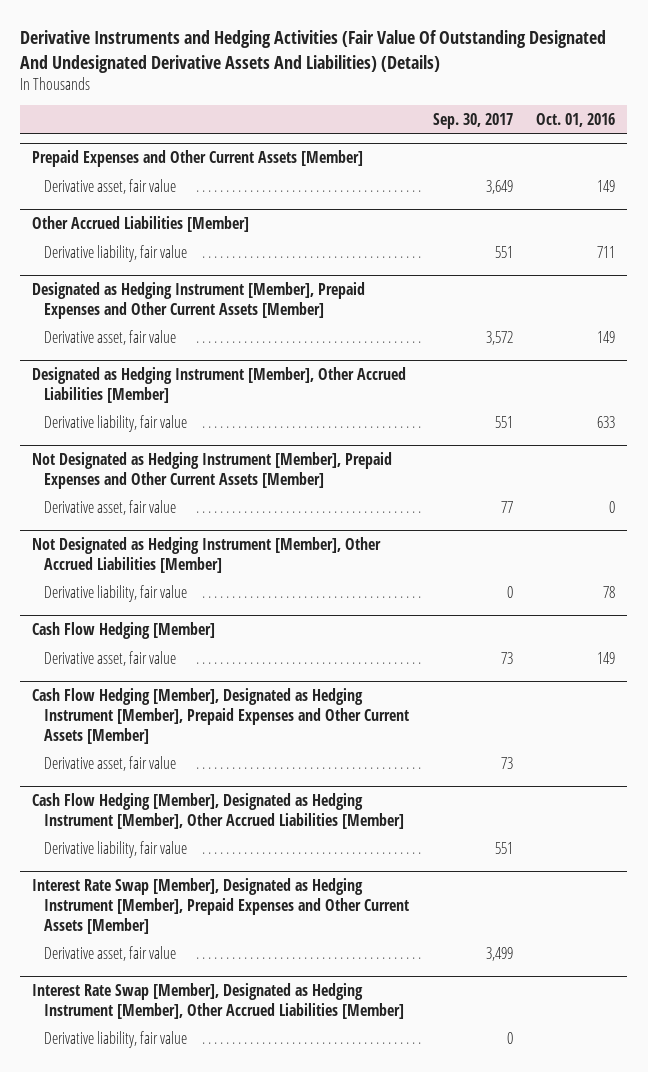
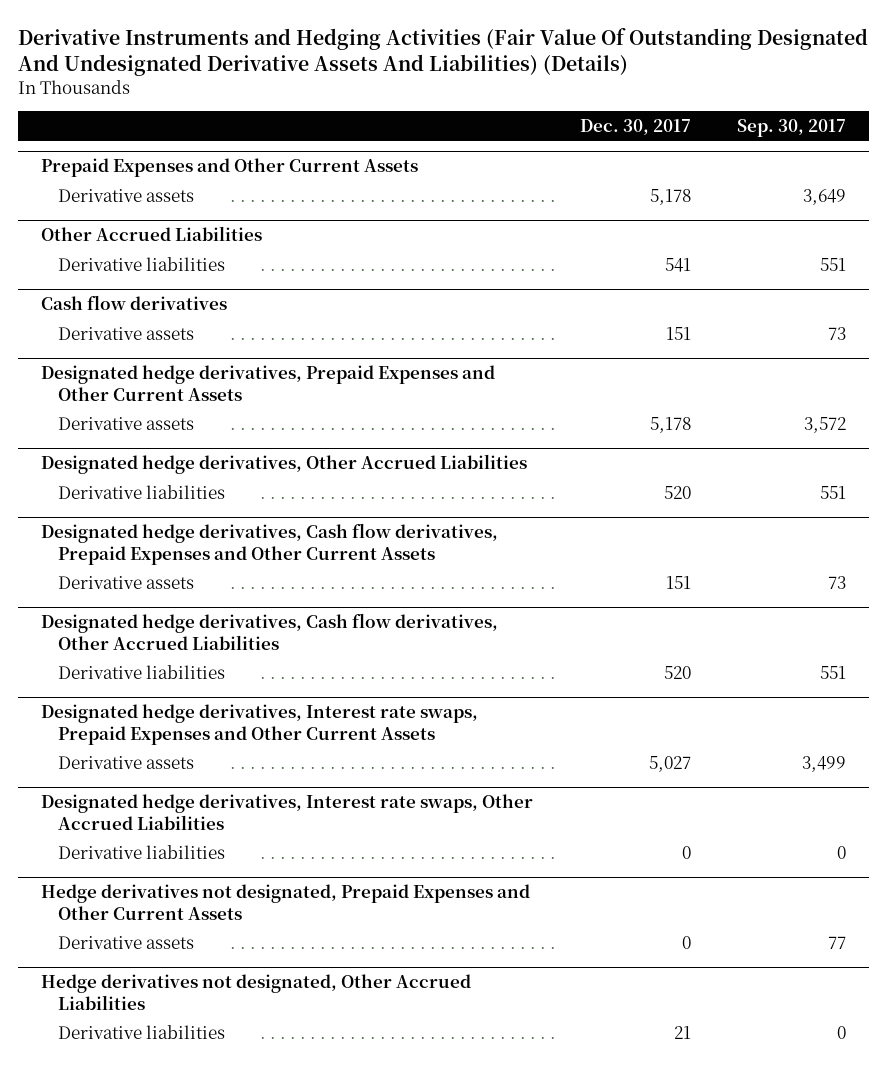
- | Sep. 30, 2017 | Oct. 01, 2016
+ | Dec. 30, 2017 | Sep. 30, 2017
- Prepaid Expenses and Other Current Assets [Member]
- Derivative asset, fair value | 3,649 | 149
- Other Accrued Liabilities [Member]
- Derivative liability, fair value | 551 | 711
- Designated as Hedging Instrument [Member], Prepaid Expenses and Other Current Assets [Member]
- Derivative asset, fair value | 3,572 | 149
- Designated as Hedging Instrument [Member], Other Accrued Liabilities [Member]
- Derivative liability, fair value | 551 | 633
- Not Designated as Hedging Instrument [Member], Prepaid Expenses and Other Current Assets [Member]
- Derivative asset, fair value | 77 | 0
- Not Designated as Hedging Instrument [Member], Other Accrued Liabilities [Member]
- Derivative liability, fair value | 0 | 78
- Cash Flow Hedging [Member]
- Derivative asset, fair value | 73 | 149
- Cash Flow Hedging [Member], Designated as Hedging Instrument [Member], Prepaid Expenses and Other Current Assets [Member]
- Derivative asset, fair value | 73 |
- Cash Flow Hedging [Member], Designated as Hedging Instrument [Member], Other Accrued Liabilities [Member]
- Derivative liability, fair value | 551 |
- Interest Rate Swap [Member], Designated as Hedging Instrument [Member], Prepaid Expenses and Other Current Assets [Member]
- Derivative asset, fair value | 3,499 |
- Interest Rate Swap [Member], Designated as Hedging Instrument [Member], Other Accrued Liabilities [Member]
- Derivative liability, fair value | 0 |
+ Prepaid Expenses and Other Current Assets
+ Derivative assets | 5,178 | 3,649
+ Other Accrued Liabilities
+ Derivative liabilities | 541 | 551
+ Cash flow derivatives
+ Derivative assets | 151 | 73
+ Designated hedge derivatives, Prepaid Expenses and Other Current Assets
+ Derivative assets | 5,178 | 3,572
+ Designated hedge derivatives, Other Accrued Liabilities
+ Derivative liabilities | 520 | 551
+ Designated hedge derivatives, Cash flow derivatives, Prepaid Expenses and Other Current Assets
+ Derivative assets | 151 | 73
+ Designated hedge derivatives, Cash flow derivatives, Other Accrued Liabilities
+ Derivative liabilities | 520 | 551
+ Designated hedge derivatives, Interest rate swaps, Prepaid Expenses and Other Current Assets
+ Derivative assets | 5,027 | 3,499
+ Designated hedge derivatives, Interest rate swaps, Other Accrued Liabilities
+ Derivative liabilities | 0 | 0
+ Hedge derivatives not designated, Prepaid Expenses and Other Current Assets
+ Derivative assets | 0 | 77
+ Hedge derivatives not designated, Other Accrued Liabilities
+ Derivative liabilities | 21 | 0

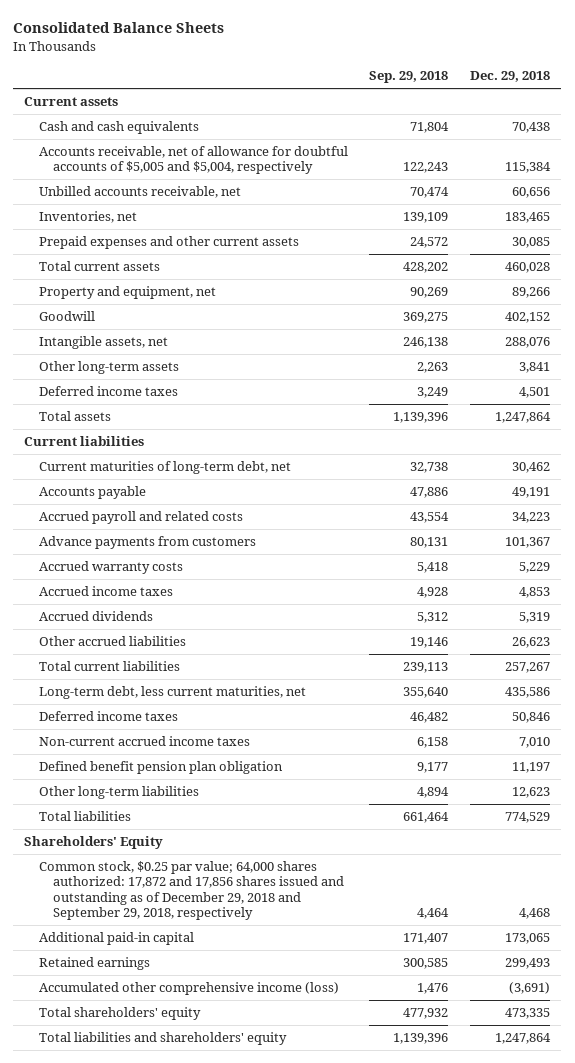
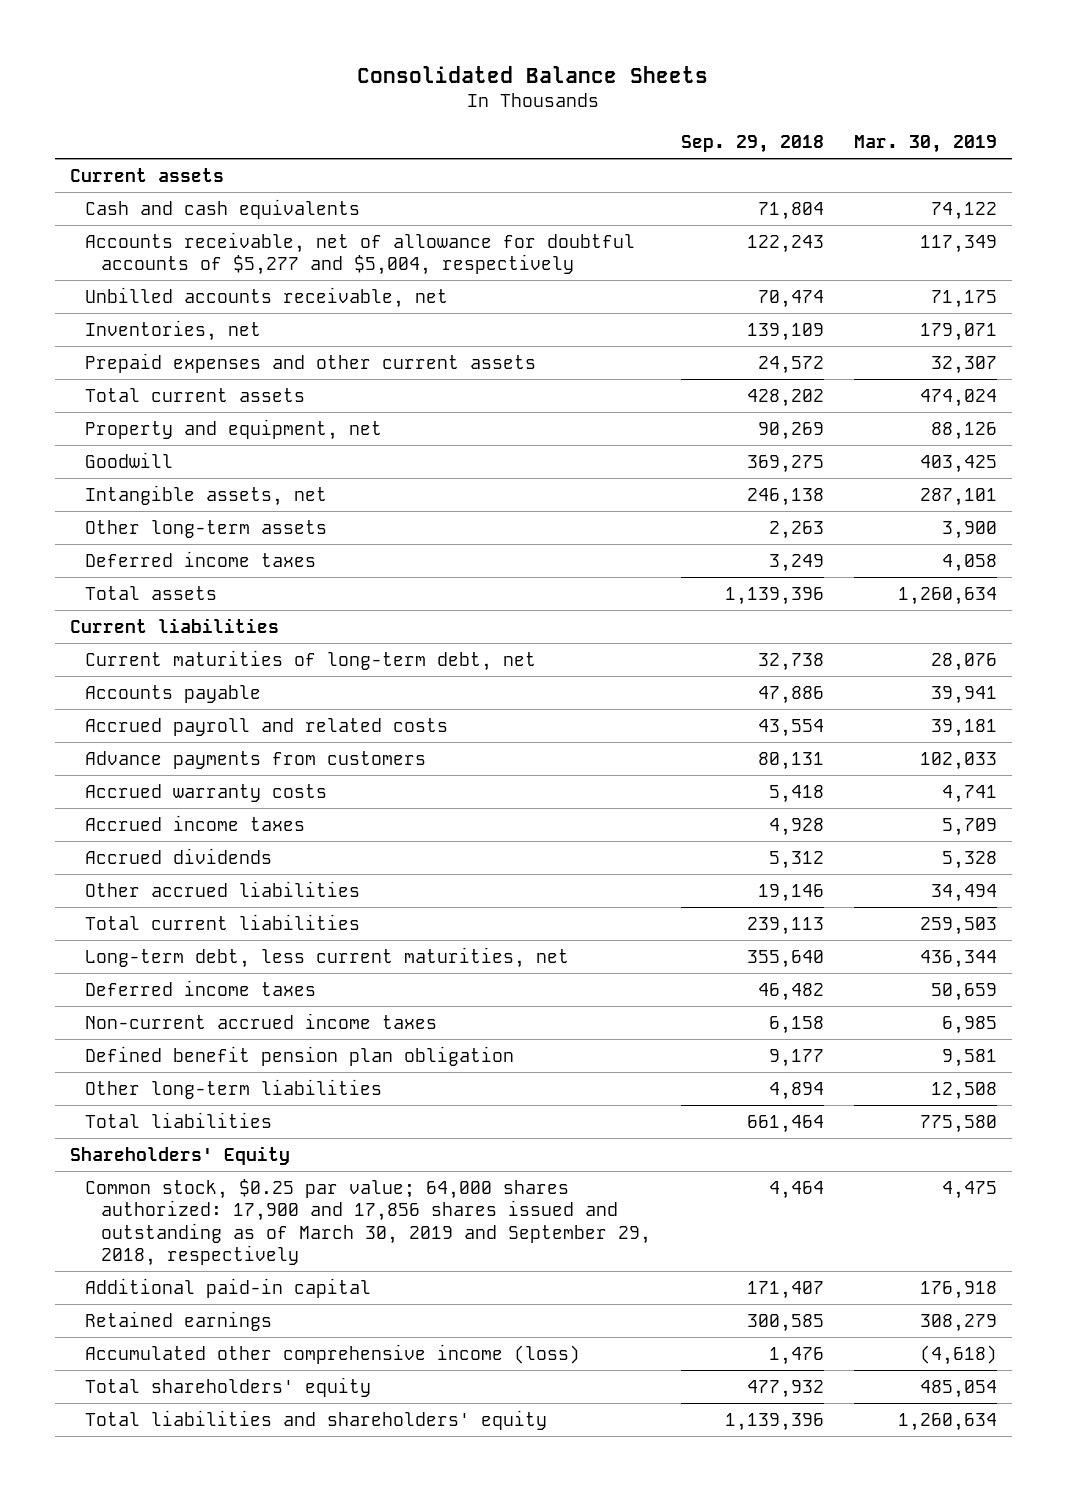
- | Sep. 29, 2018 | Dec. 29, 2018
+ | Sep. 29, 2018 | Mar. 30, 2019
- Accounts receivable, net of allowance for doubtful accounts of $5,005 and $5,004, respectively | 122,243 | 115,384
+ Accounts receivable, net of allowance for doubtful accounts of $5,277 and $5,004, respectively | 122,243 | 117,349
- Common stock, $0.25 par value; 64,000 shares authorized: 17,872 and 17,856 shares issued and outstanding as of December 29, 2018 and September 29, 2018, respectively | 4,464 | 4,468
+ Common stock, $0.25 par value; 64,000 shares authorized: 17,900 and 17,856 shares issued and outstanding as of March 30, 2019 and September 29, 2018, respectively | 4,464 | 4,475

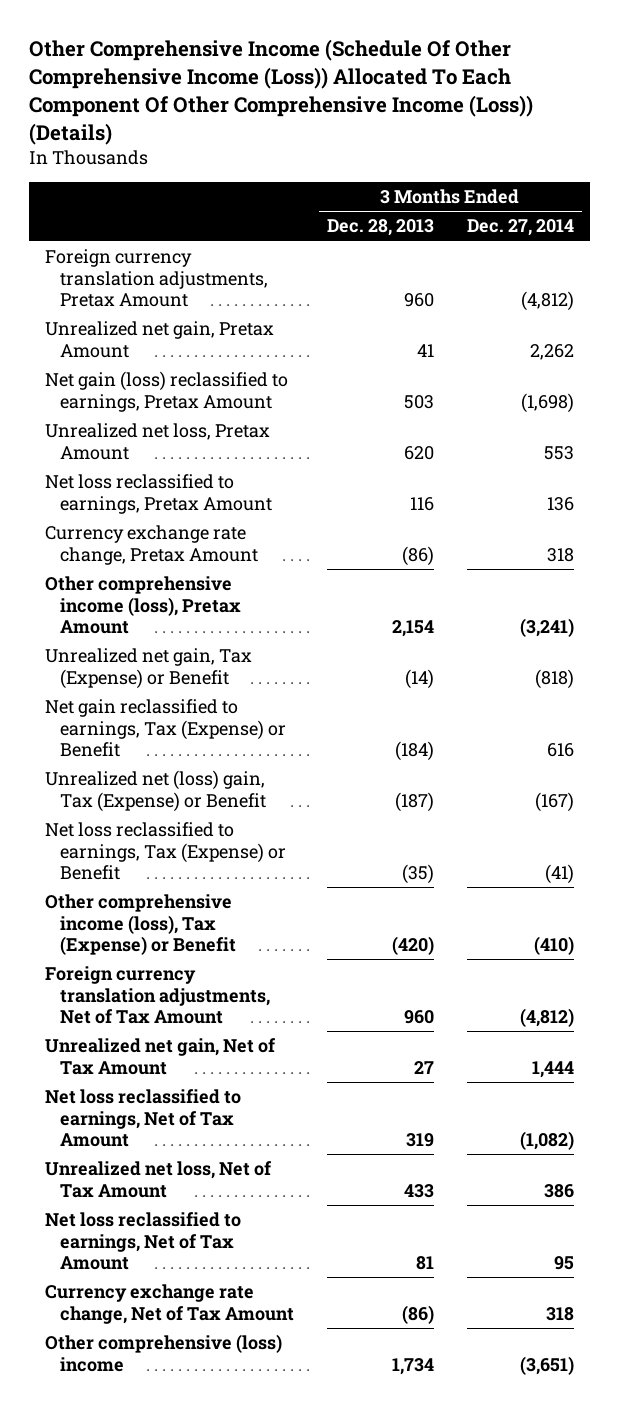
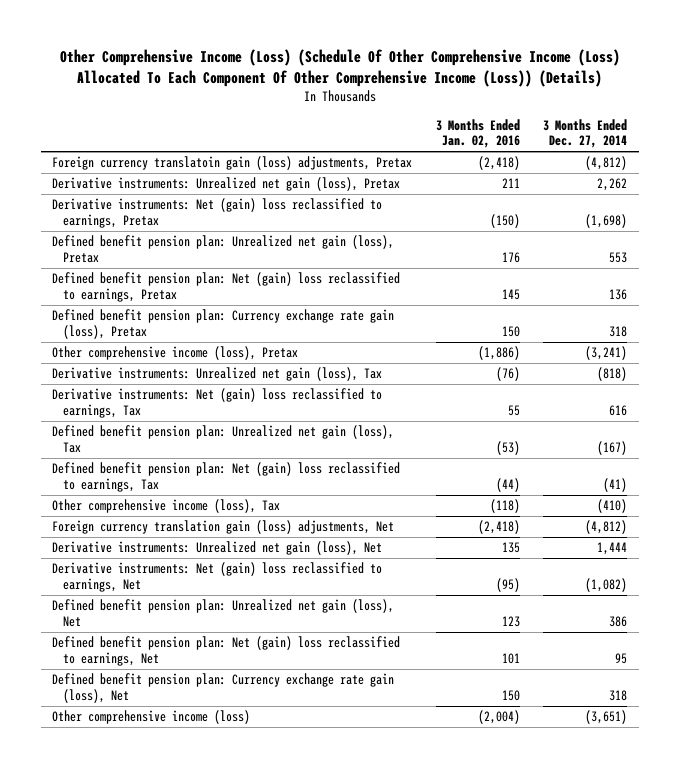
- Other Comprehensive Income (Schedule Of Other Comprehensive Income (Loss)) Allocated To Each Component Of Other Comprehensive Income (Loss)) (Details)
+ Other Comprehensive Income (Loss) (Schedule Of Other Comprehensive Income (Loss) Allocated To Each Component Of Other Comprehensive Income (Loss)) (Details)
- | 3 Months Ended Dec. 28, 2013 | 3 Months Ended Dec. 27, 2014
+ | 3 Months Ended Jan. 02, 2016 | 3 Months Ended Dec. 27, 2014
- Foreign currency translation adjustments, Pretax Amount | 960 | (4,812)
- Unrealized net gain, Pretax Amount | 41 | 2,262
- Net gain (loss) reclassified to earnings, Pretax Amount | 503 | (1,698)
- Unrealized net loss, Pretax Amount | 620 | 553
- Net loss reclassified to earnings, Pretax Amount | 116 | 136
- Currency exchange rate change, Pretax Amount | (86) | 318
- Other comprehensive income (loss), Pretax Amount | 2,154 | (3,241)
- Unrealized net gain, Tax (Expense) or Benefit | (14) | (818)
- Net gain reclassified to earnings, Tax (Expense) or Benefit | (184) | 616
- Unrealized net (loss) gain, Tax (Expense) or Benefit | (187) | (167)
- Net loss reclassified to earnings, Tax (Expense) or Benefit | (35) | (41)
- Other comprehensive income (loss), Tax (Expense) or Benefit | (420) | (410)
- Foreign currency translation adjustments, Net of Tax Amount | 960 | (4,812)
- Unrealized net gain, Net of Tax Amount | 27 | 1,444
- Net loss reclassified to earnings, Net of Tax Amount | 319 | (1,082)
- Unrealized net loss, Net of Tax Amount | 433 | 386
- Net loss reclassified to earnings, Net of Tax Amount | 81 | 95
- Currency exchange rate change, Net of Tax Amount | (86) | 318
- Other comprehensive (loss) income | 1,734 | (3,651)
+ Foreign currency translatoin gain (loss) adjustments, Pretax | (2,418) | (4,812)
+ Derivative instruments: Unrealized net gain (loss), Pretax | 211 | 2,262
+ Derivative instruments: Net (gain) loss reclassified to earnings, Pretax | (150) | (1,698)
+ Defined benefit pension plan: Unrealized net gain (loss), Pretax | 176 | 553
+ Defined benefit pension plan: Net (gain) loss reclassified to earnings, Pretax | 145 | 136
+ Defined benefit pension plan: Currency exchange rate gain (loss), Pretax | 150 | 318
+ Other comprehensive income (loss), Pretax | (1,886) | (3,241)
+ Derivative instruments: Unrealized net gain (loss), Tax | (76) | (818)
+ Derivative instruments: Net (gain) loss reclassified to earnings, Tax | 55 | 616
+ Defined benefit pension plan: Unrealized net gain (loss), Tax | (53) | (167)
+ Defined benefit pension plan: Net (gain) loss reclassified to earnings, Tax | (44) | (41)
+ Other comprehensive income (loss), Tax | (118) | (410)
+ Foreign currency translation gain (loss) adjustments, Net | (2,418) | (4,812)
+ Derivative instruments: Unrealized net gain (loss), Net | 135 | 1,444
+ Derivative instruments: Net (gain) loss reclassified to earnings, Net | (95) | (1,082)
+ Defined benefit pension plan: Unrealized net gain (loss), Net | 123 | 386
+ Defined benefit pension plan: Net (gain) loss reclassified to earnings, Net | 101 | 95
+ Defined benefit pension plan: Currency exchange rate gain (loss), Net | 150 | 318
+ Other comprehensive income (loss) | (2,004) | (3,651)

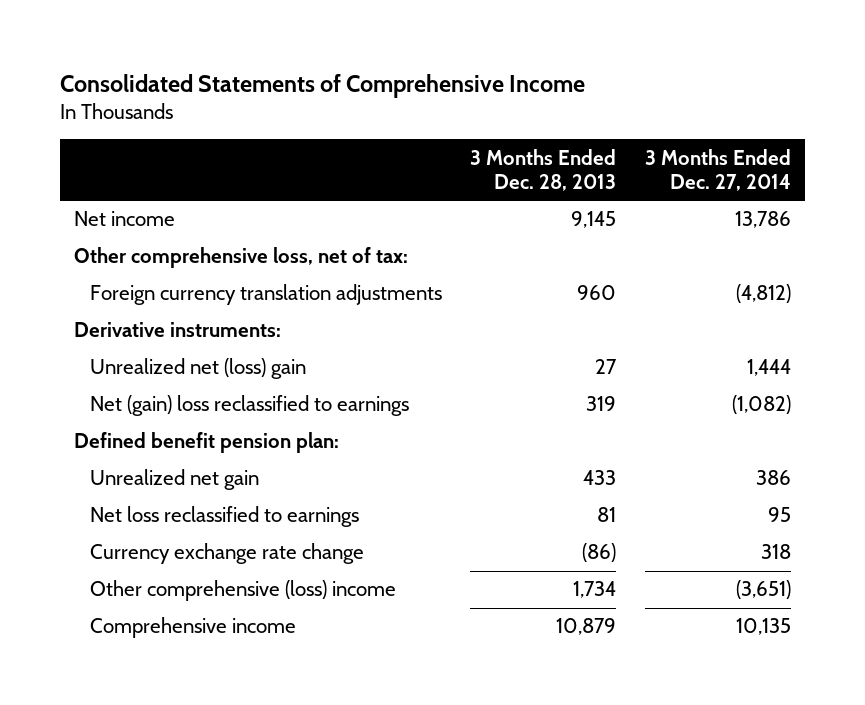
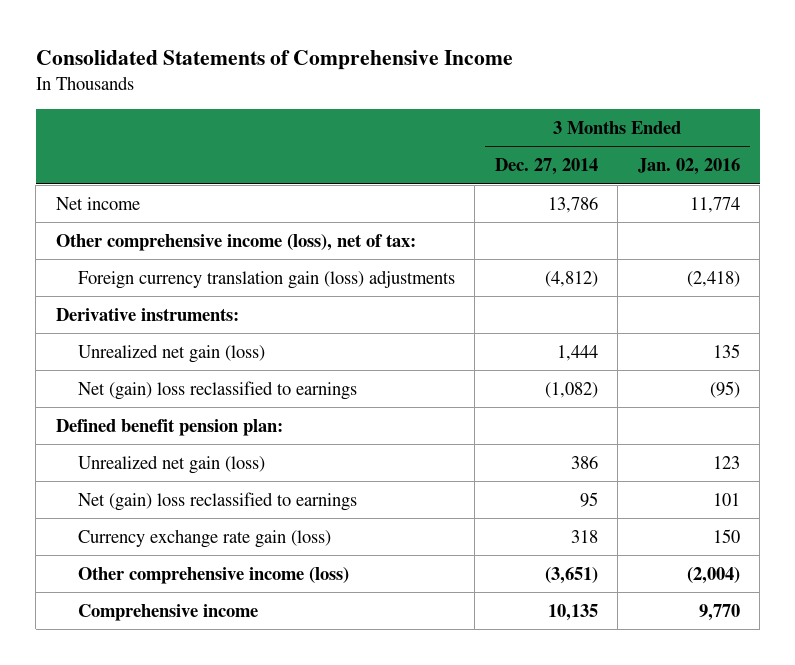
- | 3 Months Ended Dec. 28, 2013 | 3 Months Ended Dec. 27, 2014
+ | 3 Months Ended Dec. 27, 2014 | 3 Months Ended Jan. 02, 2016
- Other comprehensive loss, net of tax:
- Foreign currency translation adjustments | 960 | (4,812)
+ Other comprehensive income (loss), net of tax:
+ Foreign currency translation gain (loss) adjustments | (4,812) | (2,418)
- Unrealized net (loss) gain | 27 | 1,444
+ Unrealized net gain (loss) | 1,444 | 135
- Unrealized net gain | 433 | 386
- Net loss reclassified to earnings | 81 | 95
- Currency exchange rate change | (86) | 318
- Other comprehensive (loss) income | 1,734 | (3,651)
+ Unrealized net gain (loss) | 386 | 123
+ Net (gain) loss reclassified to earnings | 95 | 101
+ Currency exchange rate gain (loss) | 318 | 150
+ Other comprehensive income (loss) | (3,651) | (2,004)

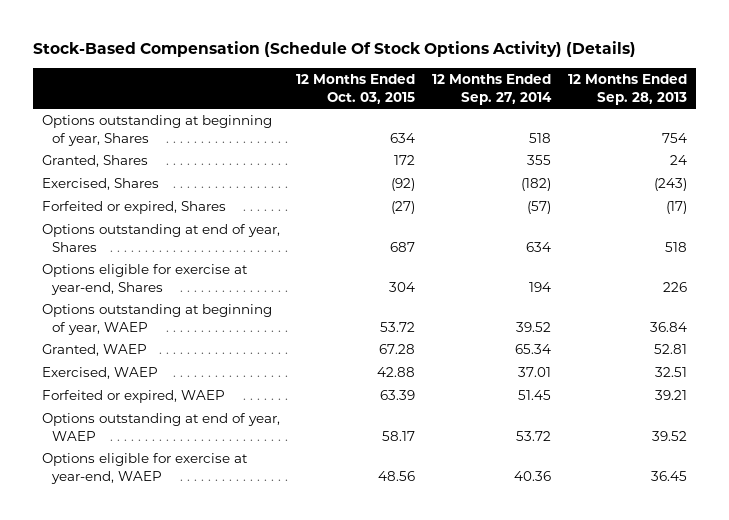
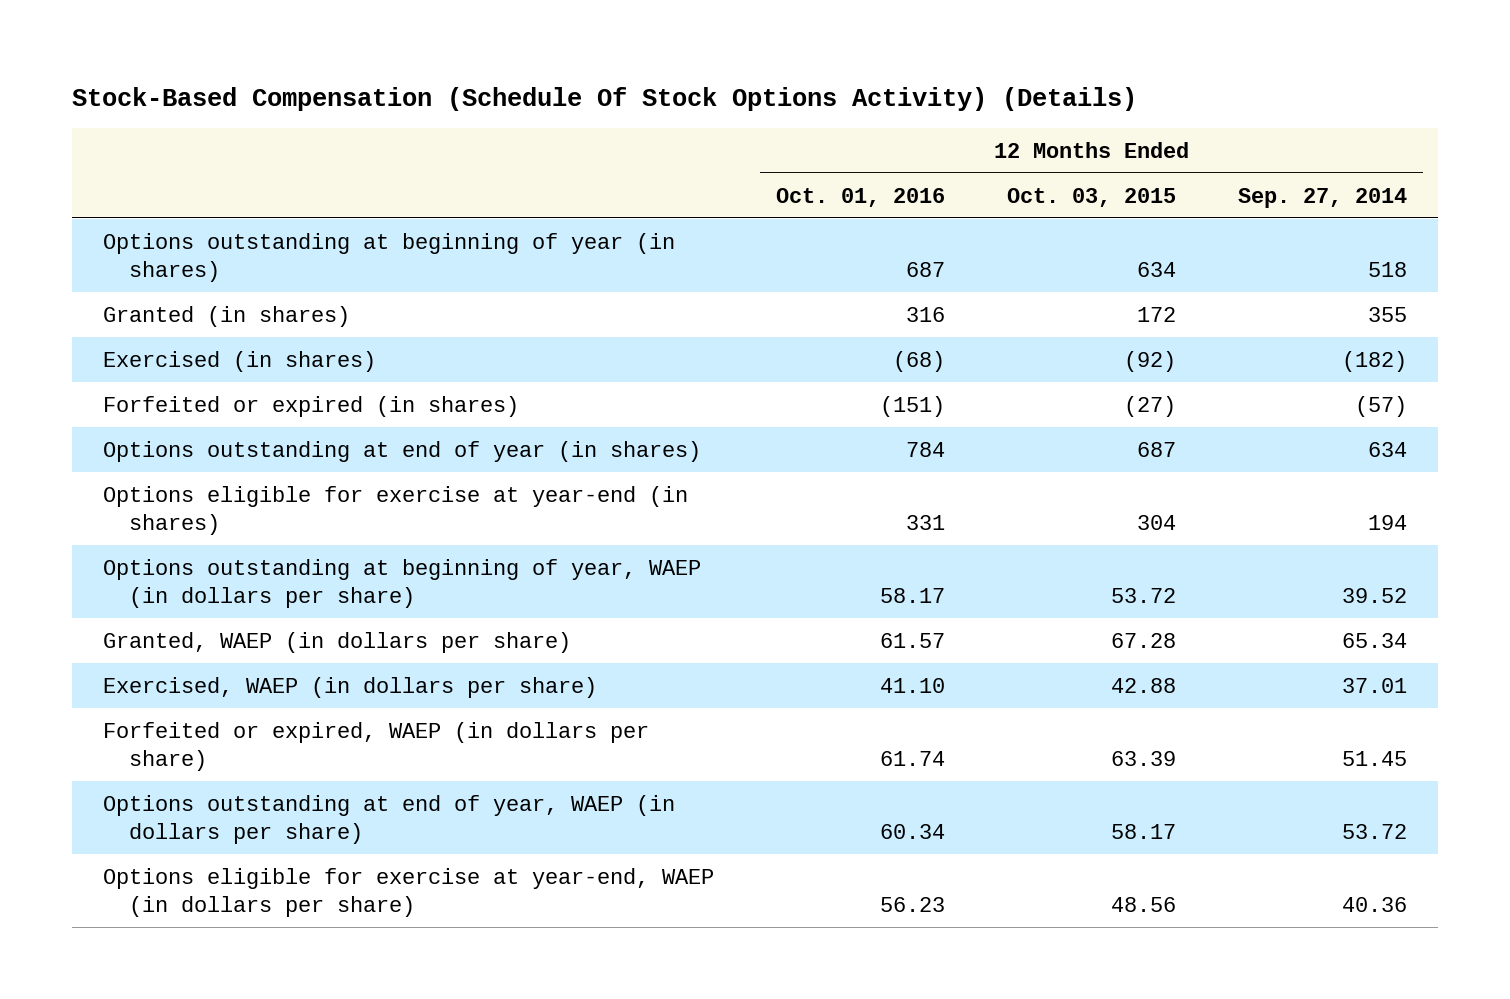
- | 12 Months Ended Oct. 03, 2015 | 12 Months Ended Sep. 27, 2014 | 12 Months Ended Sep. 28, 2013
+ | 12 Months Ended Oct. 01, 2016 | 12 Months Ended Oct. 03, 2015 | 12 Months Ended Sep. 27, 2014
- Options outstanding at beginning of year, Shares | 634 | 518 | 754
- Granted, Shares | 172 | 355 | 24
- Exercised, Shares | (92) | (182) | (243)
- Forfeited or expired, Shares | (27) | (57) | (17)
- Options outstanding at end of year, Shares | 687 | 634 | 518
- Options eligible for exercise at year-end, Shares | 304 | 194 | 226
- Options outstanding at beginning of year, WAEP | 53.72 | 39.52 | 36.84
- Granted, WAEP | 67.28 | 65.34 | 52.81
- Exercised, WAEP | 42.88 | 37.01 | 32.51
- Forfeited or expired, WAEP | 63.39 | 51.45 | 39.21
- Options outstanding at end of year, WAEP | 58.17 | 53.72 | 39.52
- Options eligible for exercise at year-end, WAEP | 48.56 | 40.36 | 36.45
+ Options outstanding at beginning of year (in shares) | 687 | 634 | 518
+ Granted (in shares) | 316 | 172 | 355
+ Exercised (in shares) | (68) | (92) | (182)
+ Forfeited or expired (in shares) | (151) | (27) | (57)
+ Options outstanding at end of year (in shares) | 784 | 687 | 634
+ Options eligible for exercise at year-end (in shares) | 331 | 304 | 194
+ Options outstanding at beginning of year, WAEP (in dollars per share) | 58.17 | 53.72 | 39.52
+ Granted, WAEP (in dollars per share) | 61.57 | 67.28 | 65.34
+ Exercised, WAEP (in dollars per share) | 41.10 | 42.88 | 37.01
+ Forfeited or expired, WAEP (in dollars per share) | 61.74 | 63.39 | 51.45
+ Options outstanding at end of year, WAEP (in dollars per share) | 60.34 | 58.17 | 53.72
+ Options eligible for exercise at year-end, WAEP (in dollars per share) | 56.23 | 48.56 | 40.36

